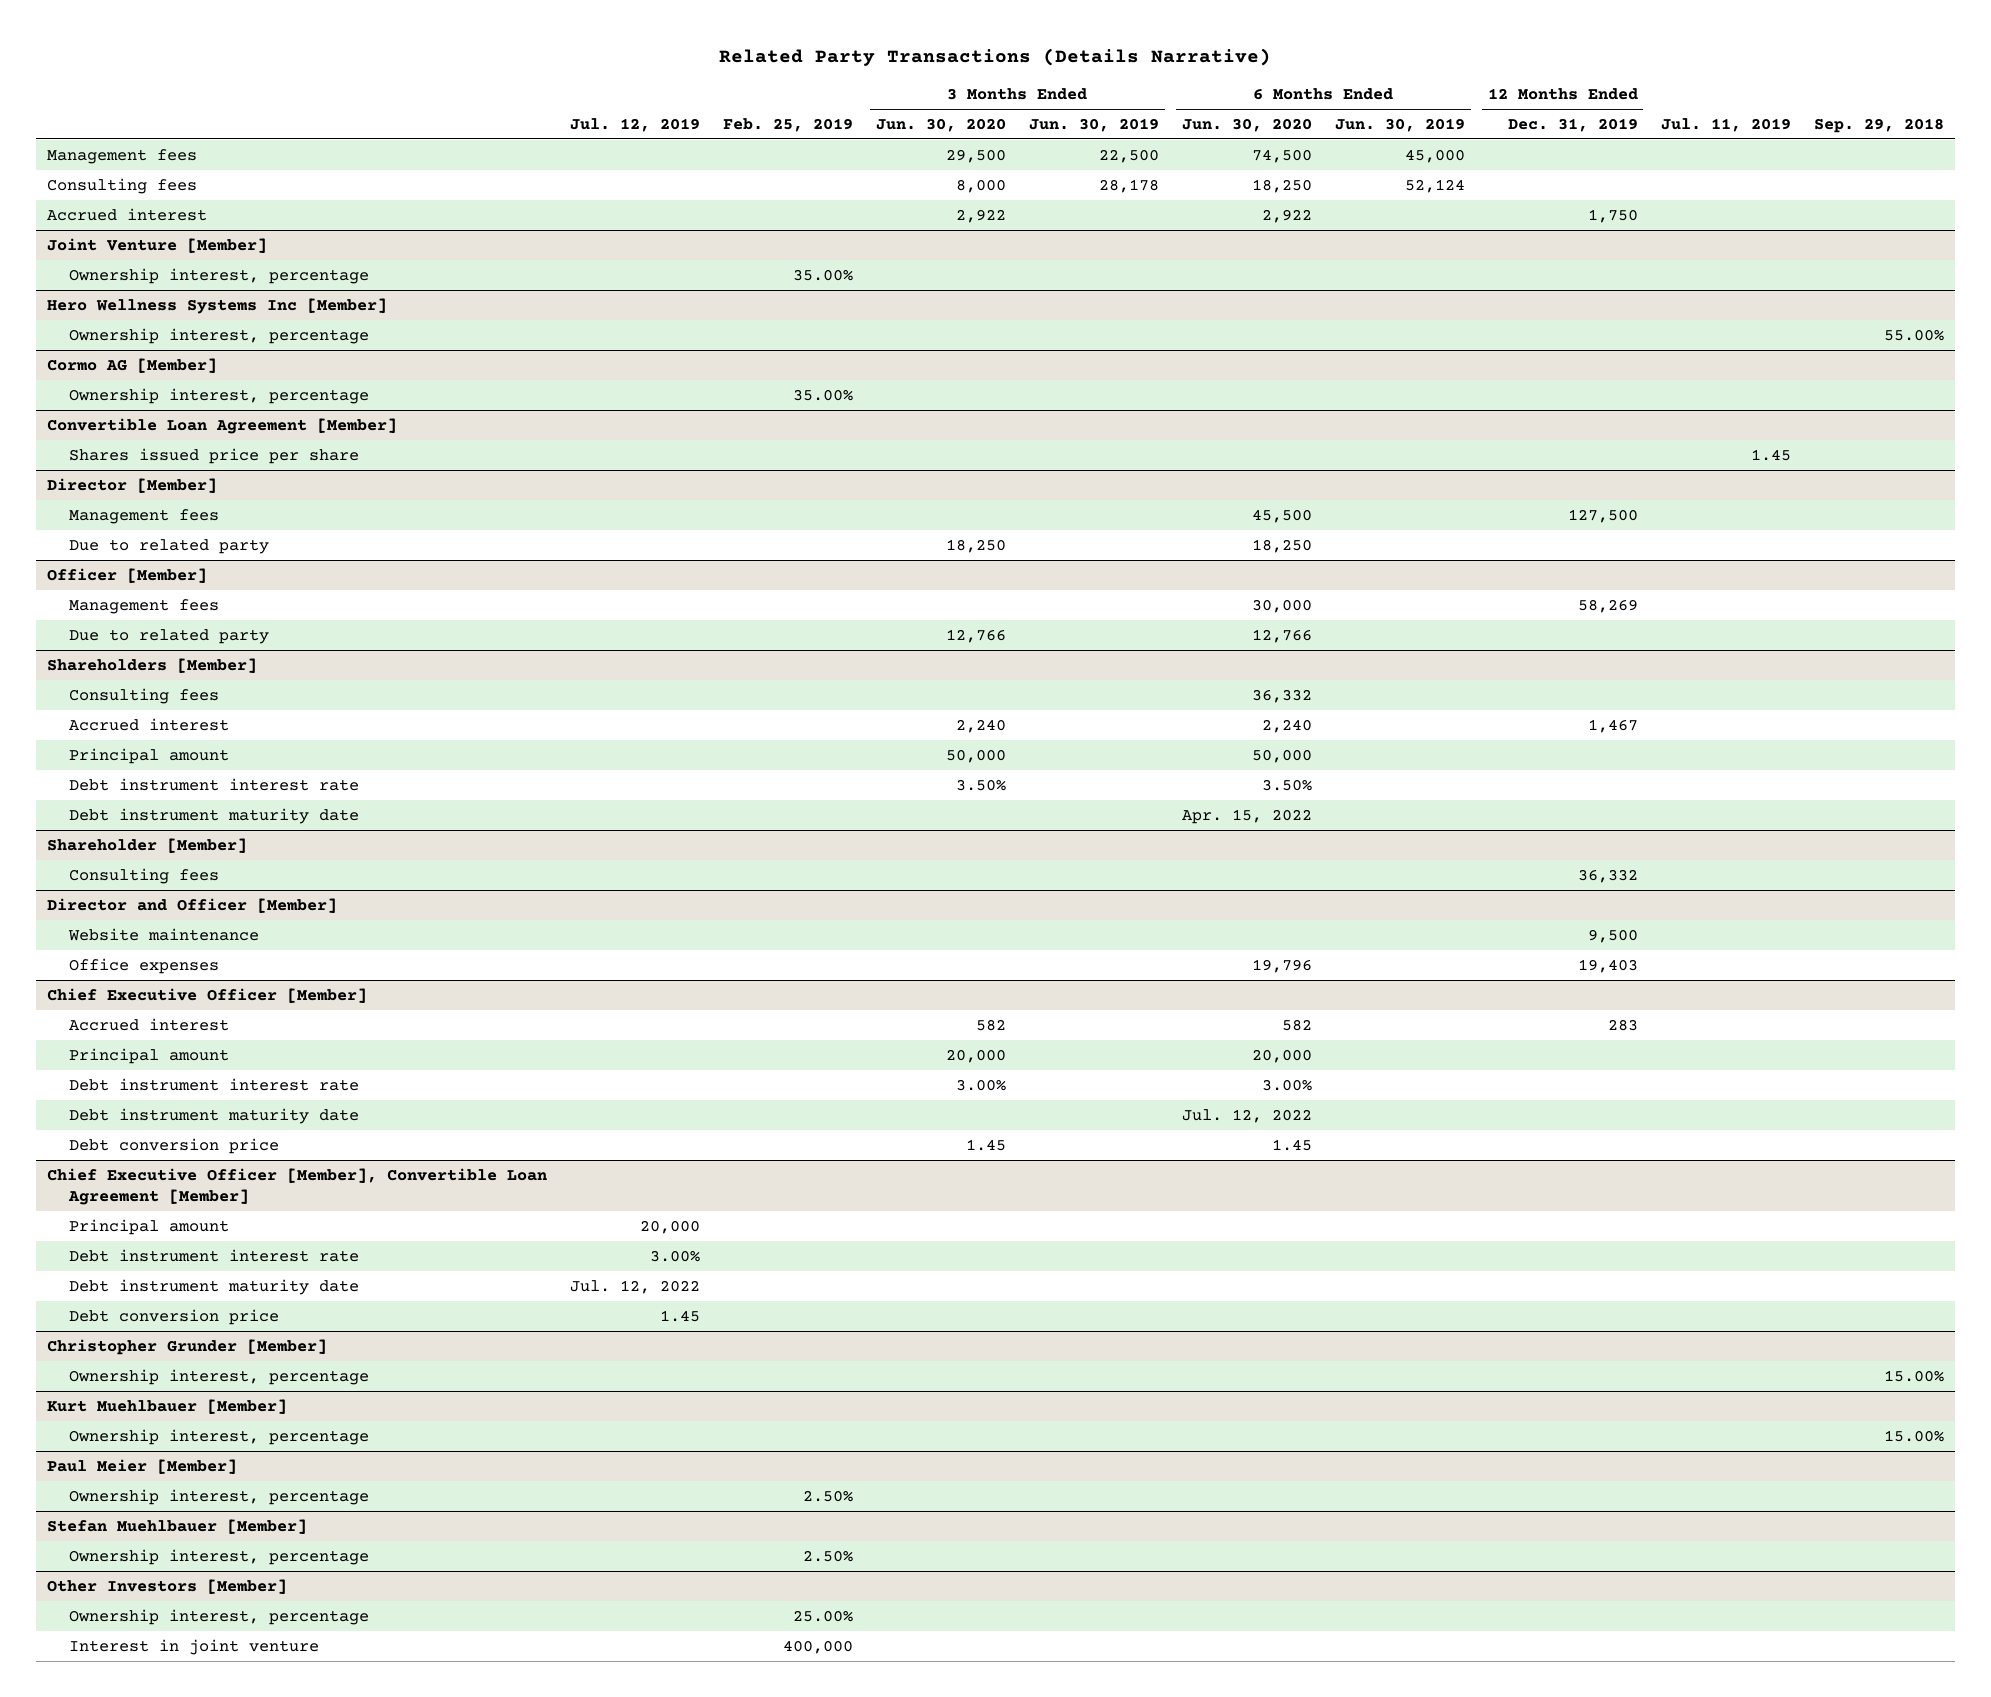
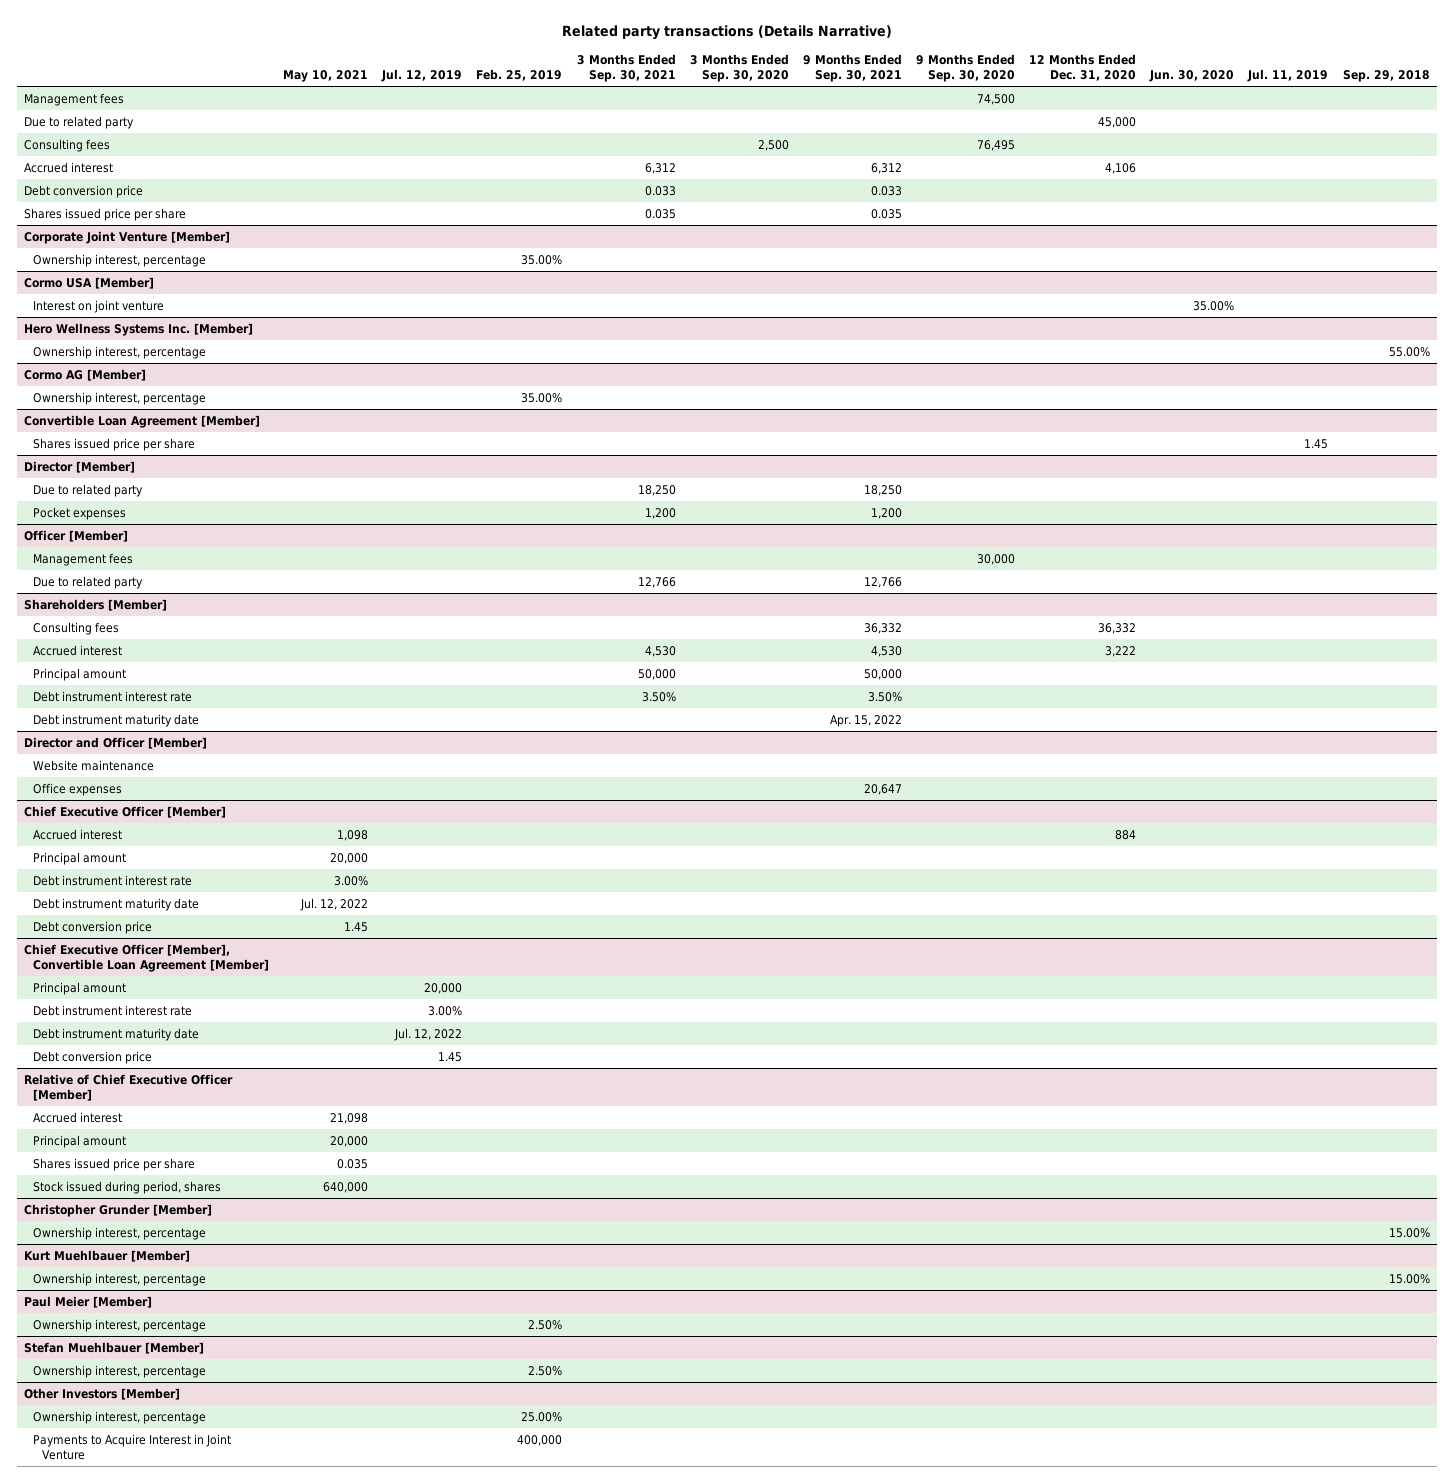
- Related Party Transactions (Details Narrative)
+ Related party transactions (Details Narrative)
- | Jul. 12, 2019 | Feb. 25, 2019 | 3 Months Ended Jun. 30, 2020 | 3 Months Ended Jun. 30, 2019 | 6 Months Ended Jun. 30, 2020 | 6 Months Ended Jun. 30, 2019 | 12 Months Ended Dec. 31, 2019 | Jul. 11, 2019 | Sep. 29, 2018
+ | May 10, 2021 | Jul. 12, 2019 | Feb. 25, 2019 | 3 Months Ended Sep. 30, 2021 | 3 Months Ended Sep. 30, 2020 | 9 Months Ended Sep. 30, 2021 | 9 Months Ended Sep. 30, 2020 | 12 Months Ended Dec. 31, 2020 | Jun. 30, 2020 | Jul. 11, 2019 | Sep. 29, 2018
+ Due to related party | | | | | | | | 45,000 | | |
- Joint Venture [Member]
+ Debt conversion price | | | | 0.033 | | 0.033 | | | | |
+ Shares issued price per share | | | | 0.035 | | 0.035 | | | | |
+ Corporate Joint Venture [Member]
- Hero Wellness Systems Inc [Member]
+ Cormo USA [Member]
+ Interest on joint venture | | | | | | | | | 35.00% | |
+ Hero Wellness Systems Inc. [Member]
@ Director [Member]
- Management fees | | | | | 45,500 | | 127,500 | |
+ Pocket expenses | | | | 1,200 | | 1,200 | | | | |
- Shareholder [Member]
- Consulting fees | | | | | | | 36,332 | |
+ Relative of Chief Executive Officer [Member]
+ Accrued interest | 21,098 | | | | | | | | | |
+ Principal amount | 20,000 | | | | | | | | | |
+ Shares issued price per share | 0.035 | | | | | | | | | |
+ Stock issued during period, shares | 640,000 | | | | | | | | | |
@ Other Investors [Member]
- Interest in joint venture | | 400,000 | | | | | | |
+ Payments to Acquire Interest in Joint Venture | | | 400,000 | | | | | | | |

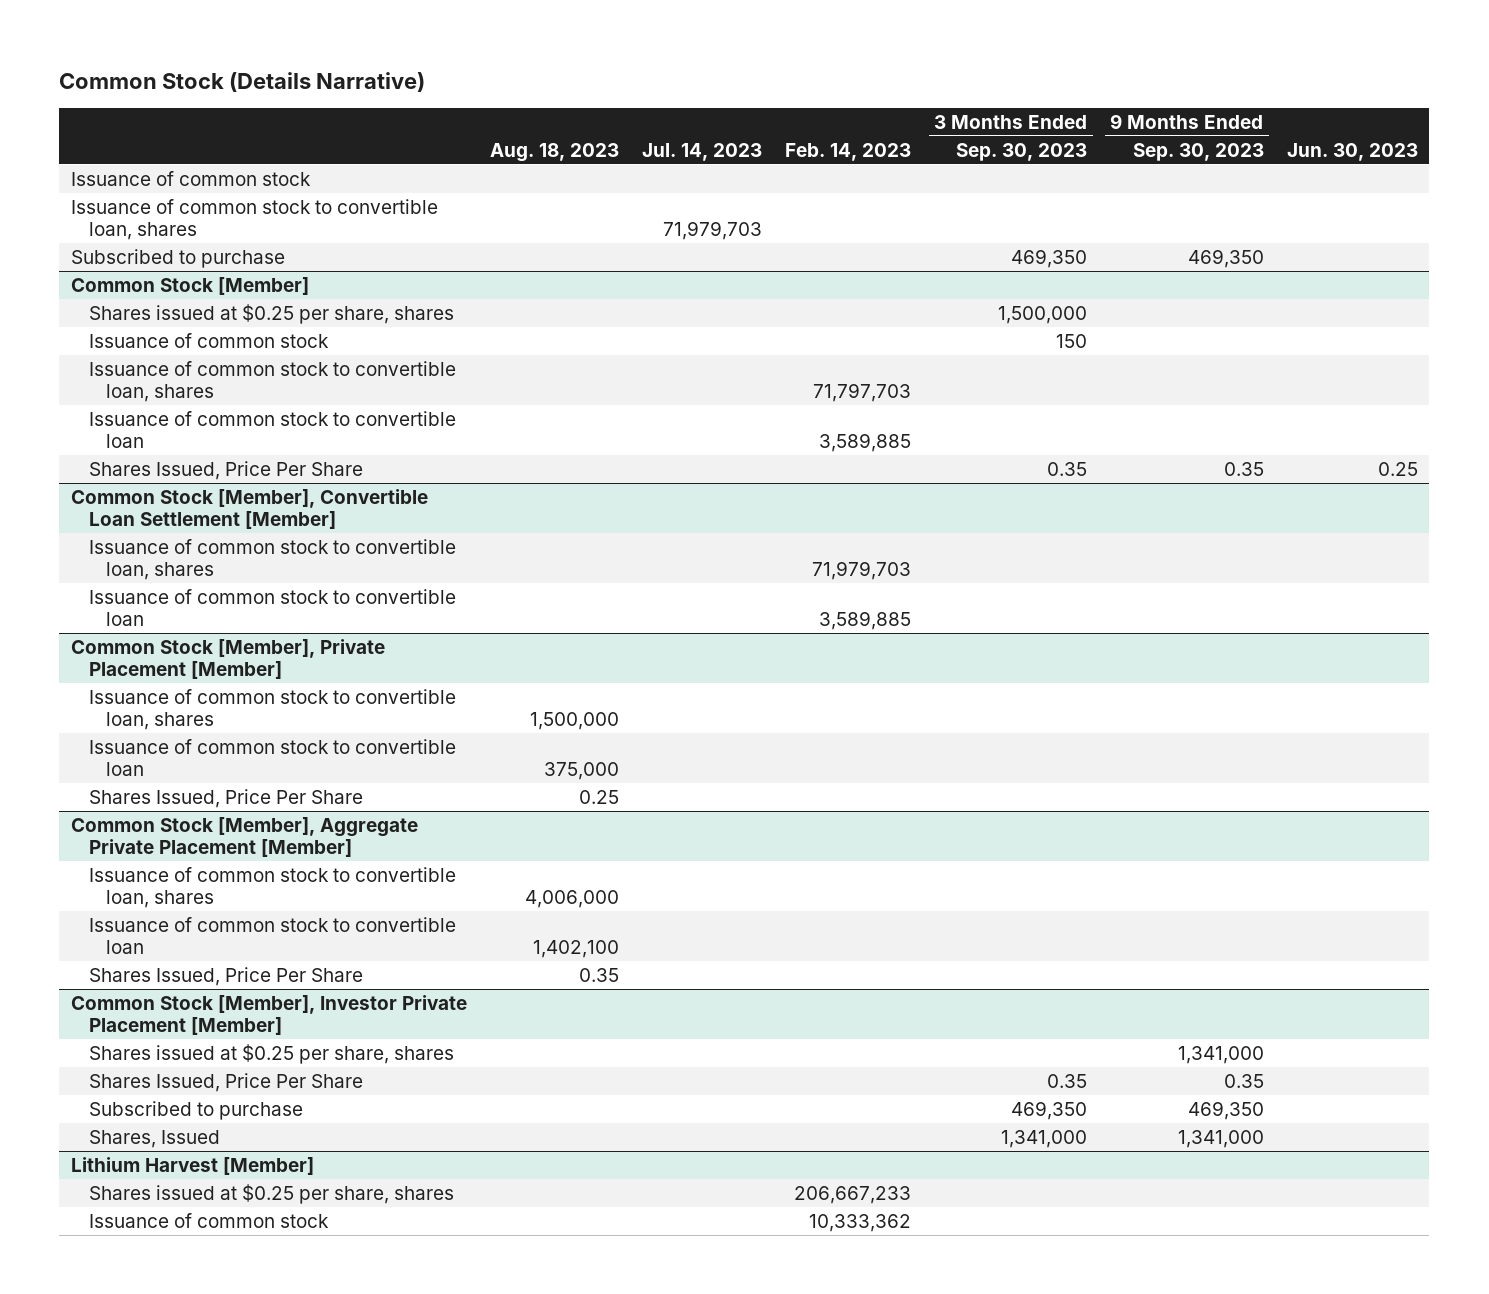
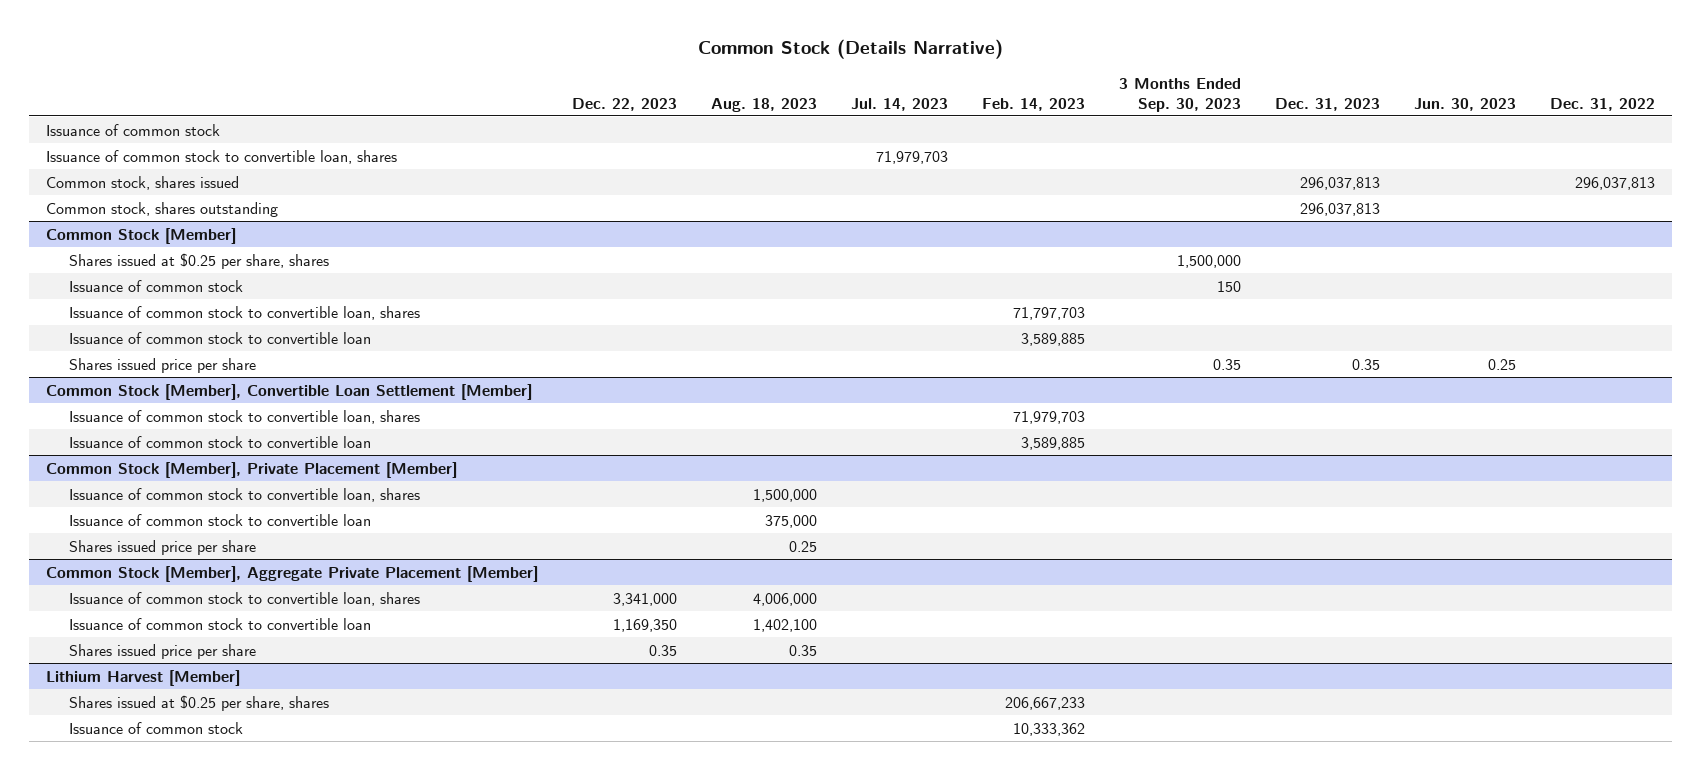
- | Aug. 18, 2023 | Jul. 14, 2023 | Feb. 14, 2023 | 3 Months Ended Sep. 30, 2023 | 9 Months Ended Sep. 30, 2023 | Jun. 30, 2023
+ | Dec. 22, 2023 | Aug. 18, 2023 | Jul. 14, 2023 | Feb. 14, 2023 | 3 Months Ended Sep. 30, 2023 | Dec. 31, 2023 | Jun. 30, 2023 | Dec. 31, 2022
- Subscribed to purchase | | | | 469,350 | 469,350 |
+ Common stock, shares issued | | | | | | 296,037,813 | | 296,037,813
+ Common stock, shares outstanding | | | | | | 296,037,813 | |
@ Common Stock [Member]
- Shares Issued, Price Per Share | | | | 0.35 | 0.35 | 0.25
+ Shares issued price per share | | | | | 0.35 | 0.35 | 0.25 |
@ Common Stock [Member], Private Placement [Member]
- Shares Issued, Price Per Share | 0.25 | | | | |
+ Shares issued price per share | | 0.25 | | | | | |
@ Common Stock [Member], Aggregate Private Placement [Member]
- Shares Issued, Price Per Share | 0.35 | | | | |
- Common Stock [Member], Investor Private Placement [Member]
- Shares issued at $0.25 per share, shares | | | | | 1,341,000 |
- Shares Issued, Price Per Share | | | | 0.35 | 0.35 |
- Subscribed to purchase | | | | 469,350 | 469,350 |
- Shares, Issued | | | | 1,341,000 | 1,341,000 |
@ Common Stock [Member], Aggregate Private Placement [Member]
+ Shares issued price per share | 0.35 | 0.35 | | | | | |

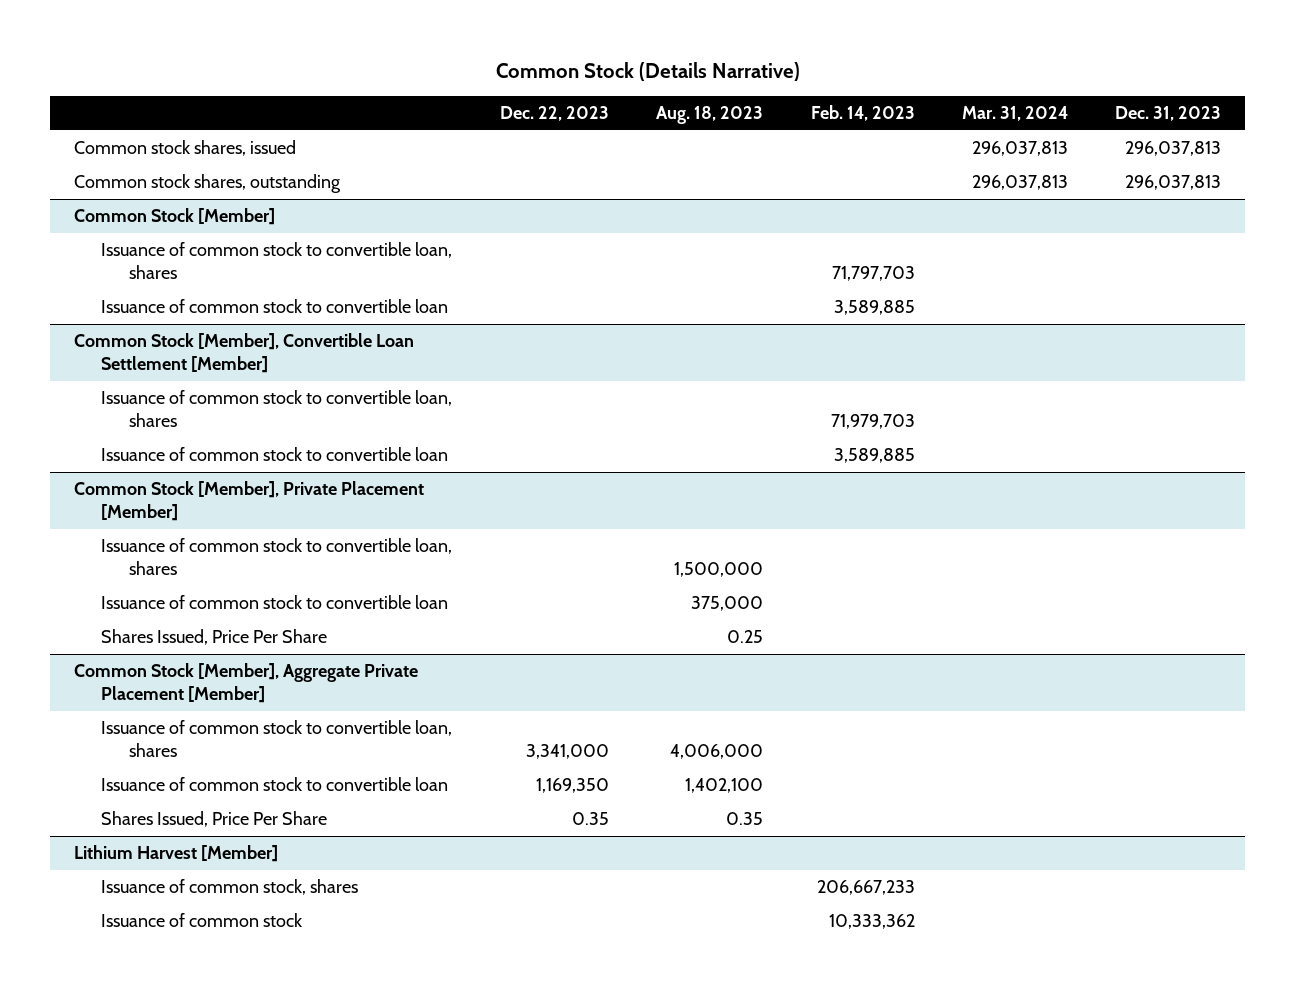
- | Dec. 22, 2023 | Aug. 18, 2023 | Jul. 14, 2023 | Feb. 14, 2023 | 3 Months Ended Sep. 30, 2023 | Dec. 31, 2023 | Jun. 30, 2023 | Dec. 31, 2022
+ | Dec. 22, 2023 | Aug. 18, 2023 | Feb. 14, 2023 | Mar. 31, 2024 | Dec. 31, 2023
- Issuance of common stock
- Issuance of common stock to convertible loan, shares | | | 71,979,703 | | | | |
- Common stock, shares issued | | | | | | 296,037,813 | | 296,037,813
- Common stock, shares outstanding | | | | | | 296,037,813 | |
+ Common stock shares, issued | | | | 296,037,813 | 296,037,813
+ Common stock shares, outstanding | | | | 296,037,813 | 296,037,813
@ Common Stock [Member]
- Shares issued at $0.25 per share, shares | | | | | 1,500,000 | | |
- Issuance of common stock | | | | | 150 | | |
- Shares issued price per share | | | | | 0.35 | 0.35 | 0.25 |
@ Common Stock [Member], Private Placement [Member]
- Shares issued price per share | | 0.25 | | | | | |
+ Shares Issued, Price Per Share | | 0.25 | | |
@ Common Stock [Member], Aggregate Private Placement [Member]
- Shares issued price per share | 0.35 | 0.35 | | | | | |
+ Shares Issued, Price Per Share | 0.35 | 0.35 | | |
@ Lithium Harvest [Member]
- Shares issued at $0.25 per share, shares | | | | 206,667,233 | | | |
+ Issuance of common stock, shares | | | 206,667,233 | |

